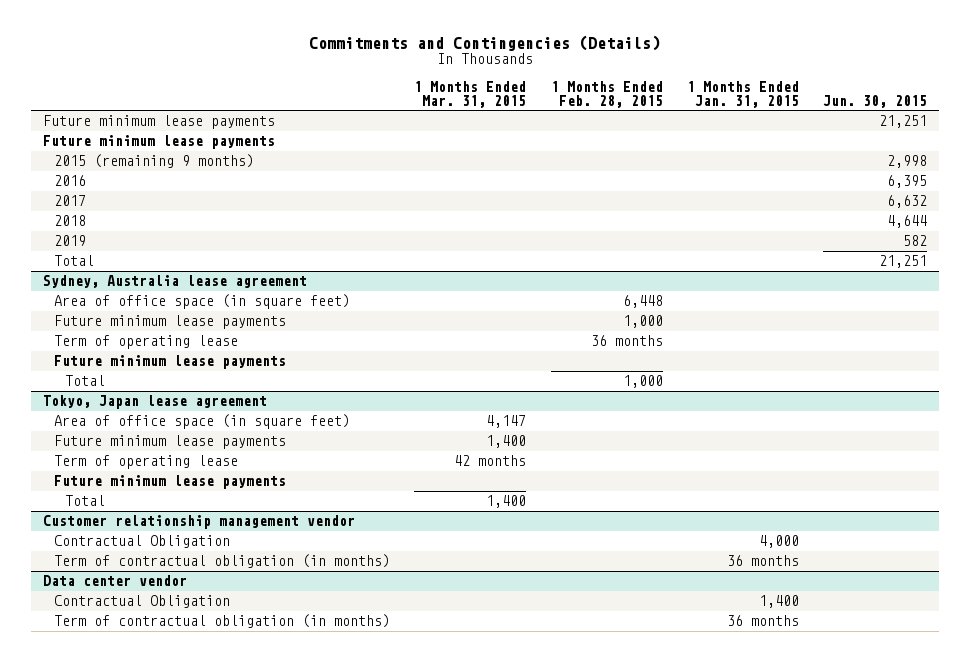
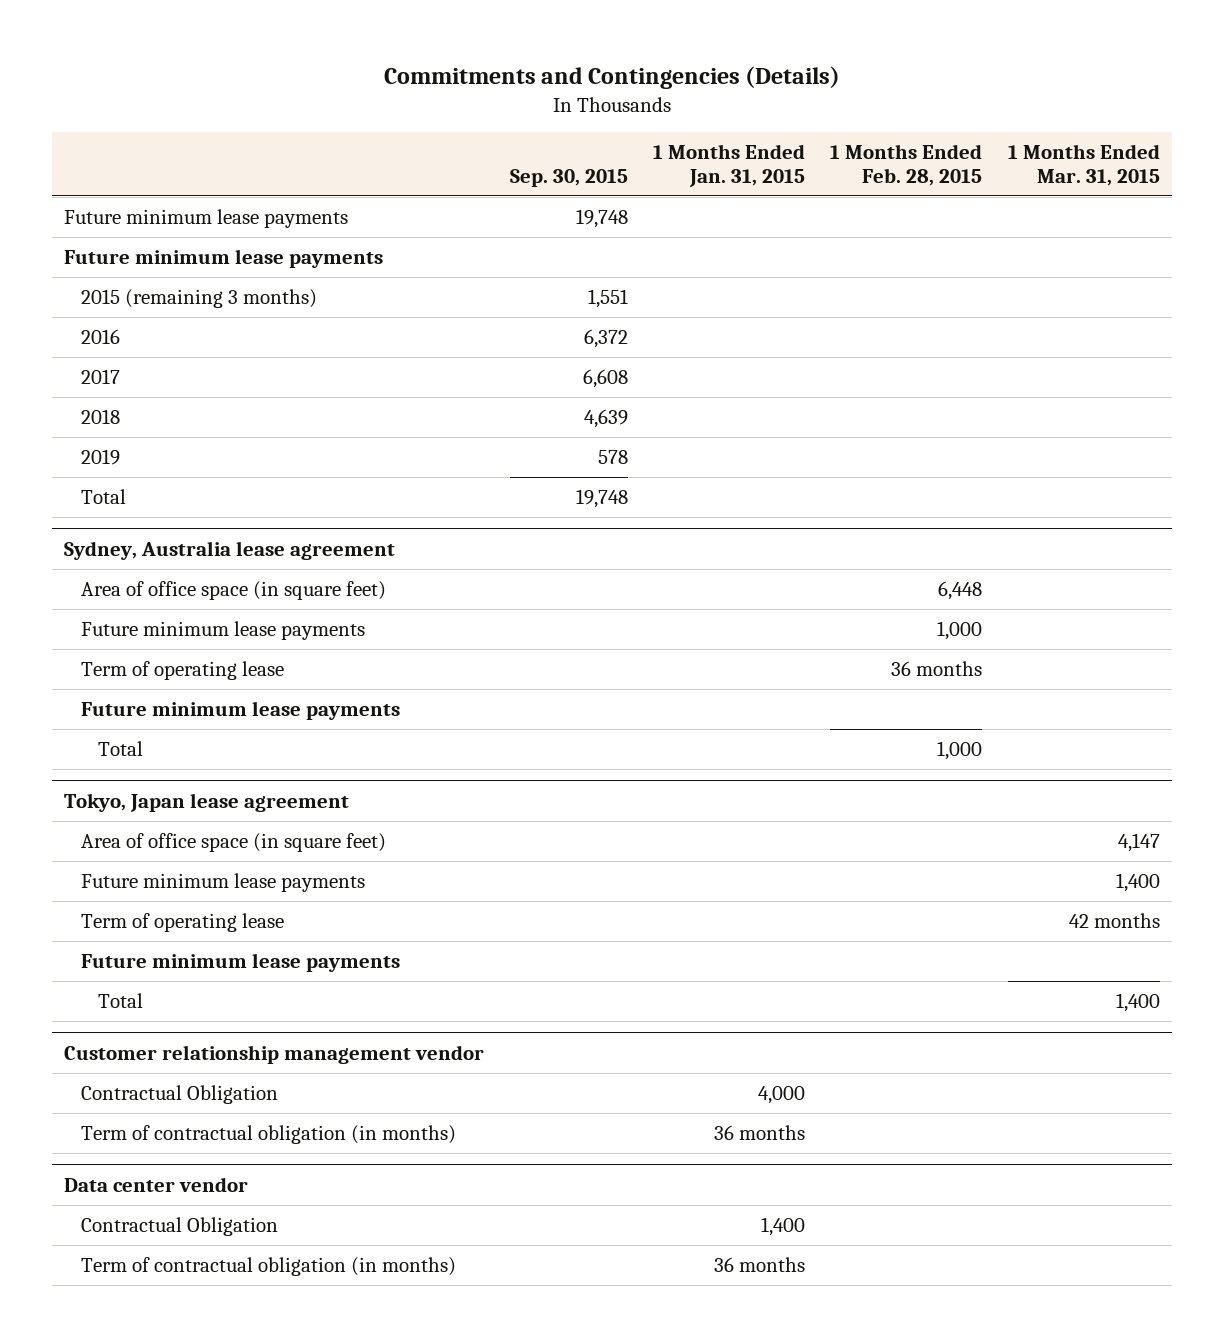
- | 1 Months Ended Mar. 31, 2015 | 1 Months Ended Feb. 28, 2015 | 1 Months Ended Jan. 31, 2015 | Jun. 30, 2015
+ | Sep. 30, 2015 | 1 Months Ended Jan. 31, 2015 | 1 Months Ended Feb. 28, 2015 | 1 Months Ended Mar. 31, 2015
- 2015 (remaining 9 months) | | | | 2,998
+ 2015 (remaining 3 months) | 1,551 | | |

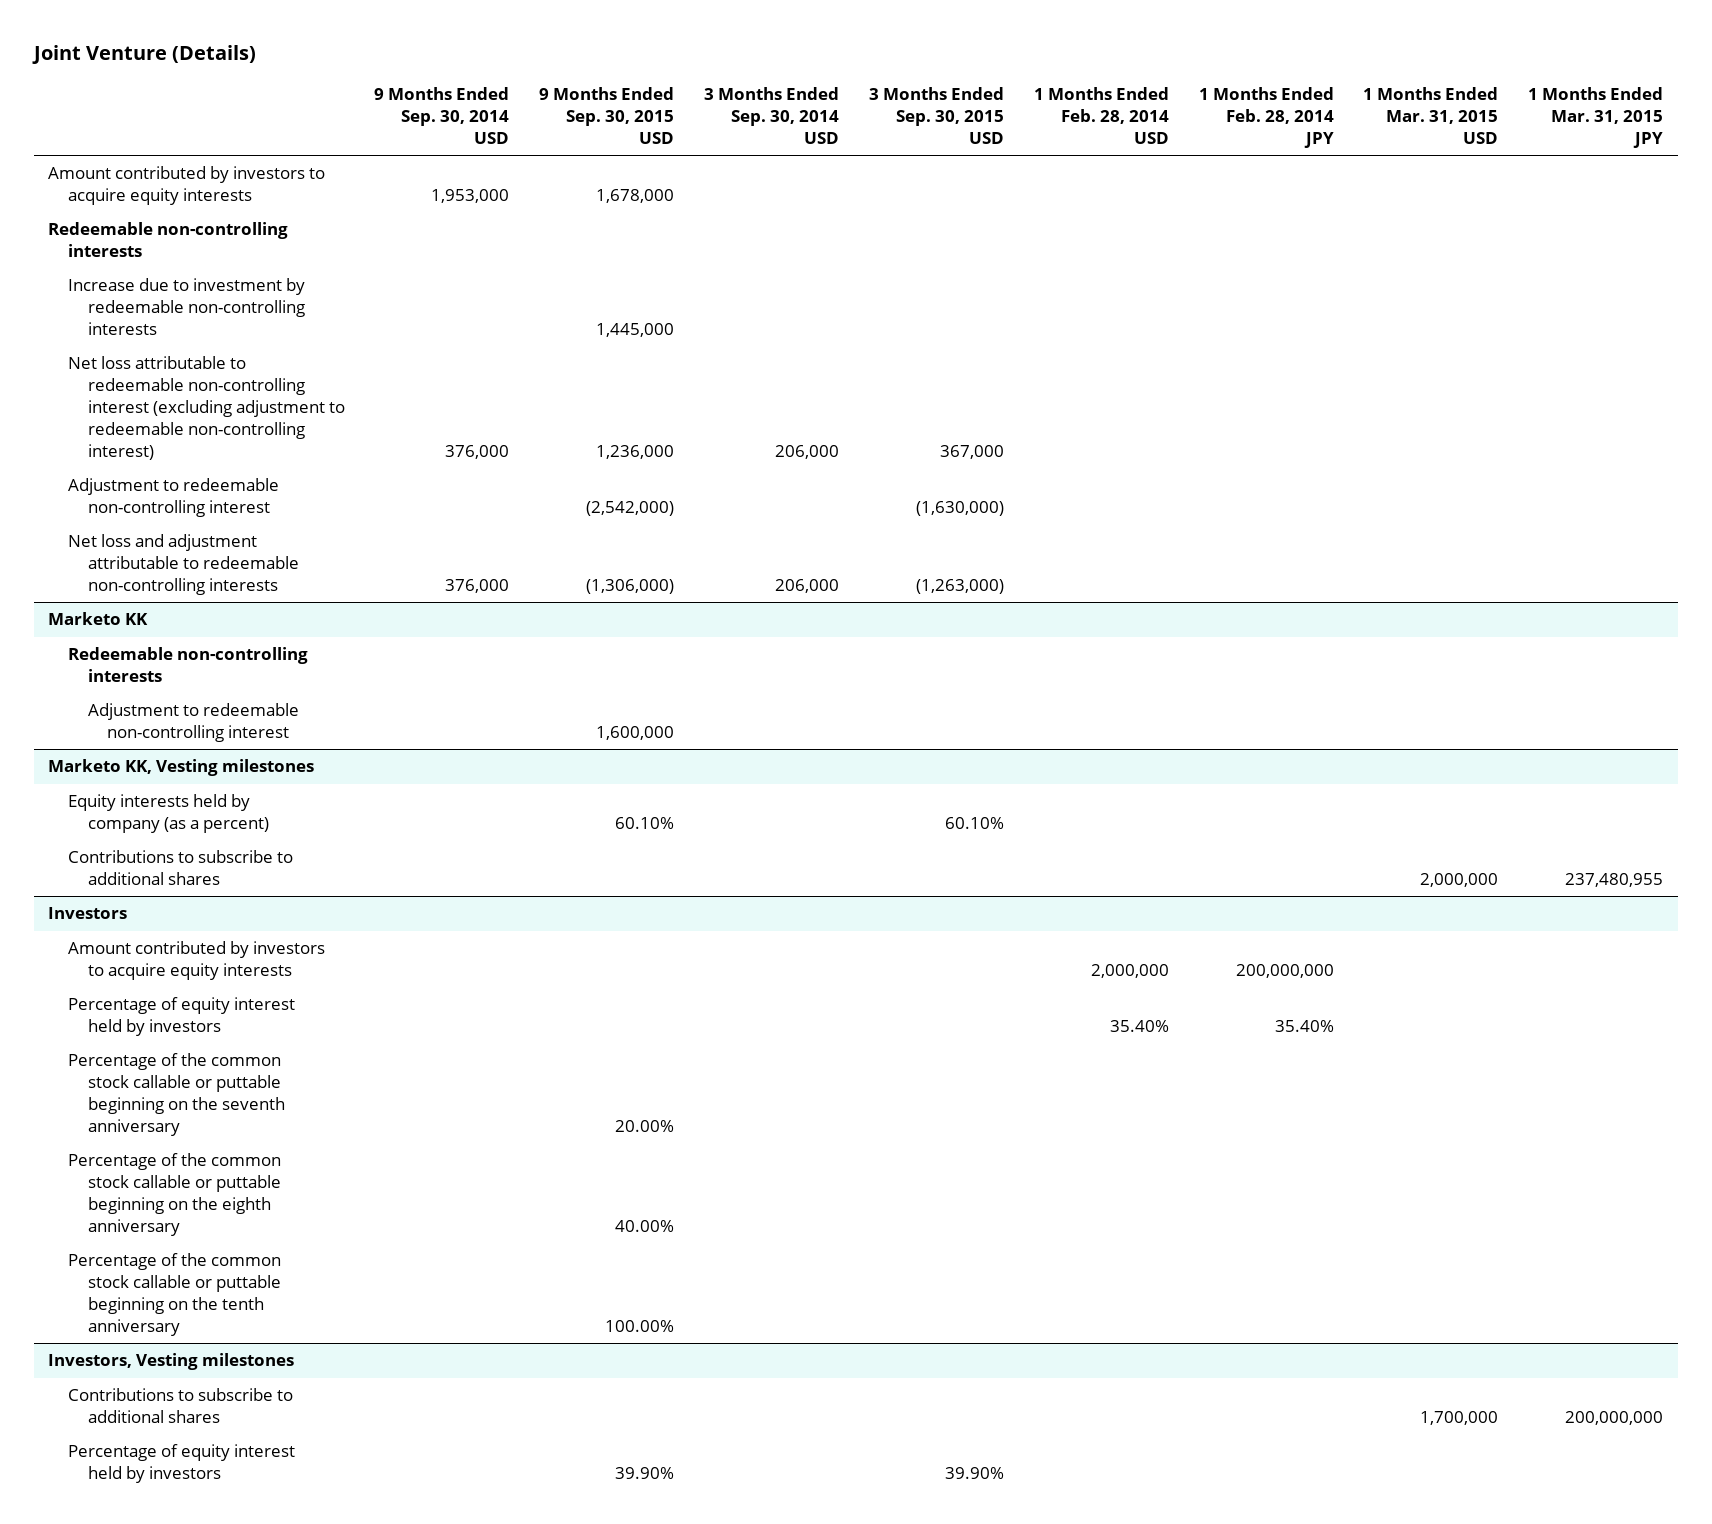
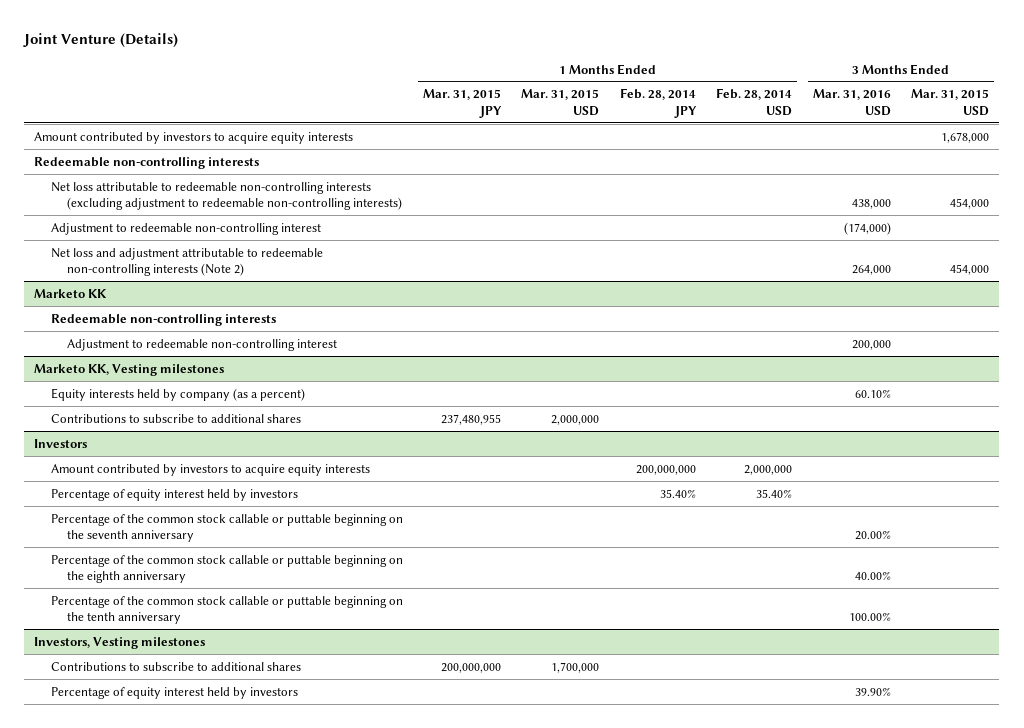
- | 9 Months Ended Sep. 30, 2014 USD | 9 Months Ended Sep. 30, 2015 USD | 3 Months Ended Sep. 30, 2014 USD | 3 Months Ended Sep. 30, 2015 USD | 1 Months Ended Feb. 28, 2014 USD | 1 Months Ended Feb. 28, 2014 JPY | 1 Months Ended Mar. 31, 2015 USD | 1 Months Ended Mar. 31, 2015 JPY
+ | 1 Months Ended Mar. 31, 2015 JPY | 1 Months Ended Mar. 31, 2015 USD | 1 Months Ended Feb. 28, 2014 JPY | 1 Months Ended Feb. 28, 2014 USD | 3 Months Ended Mar. 31, 2016 USD | 3 Months Ended Mar. 31, 2015 USD
- Increase due to investment by redeemable non-controlling interests | | 1,445,000 | | | | | |
- Net loss attributable to redeemable non-controlling interest (excluding adjustment to redeemable non-controlling interest) | 376,000 | 1,236,000 | 206,000 | 367,000 | | | |
+ Net loss attributable to redeemable non-controlling interests (excluding adjustment to redeemable non-controlling interests) | | | | | 438,000 | 454,000
- Net loss and adjustment attributable to redeemable non-controlling interests | 376,000 | (1,306,000) | 206,000 | (1,263,000) | | | |
+ Net loss and adjustment attributable to redeemable non-controlling interests (Note 2) | | | | | 264,000 | 454,000

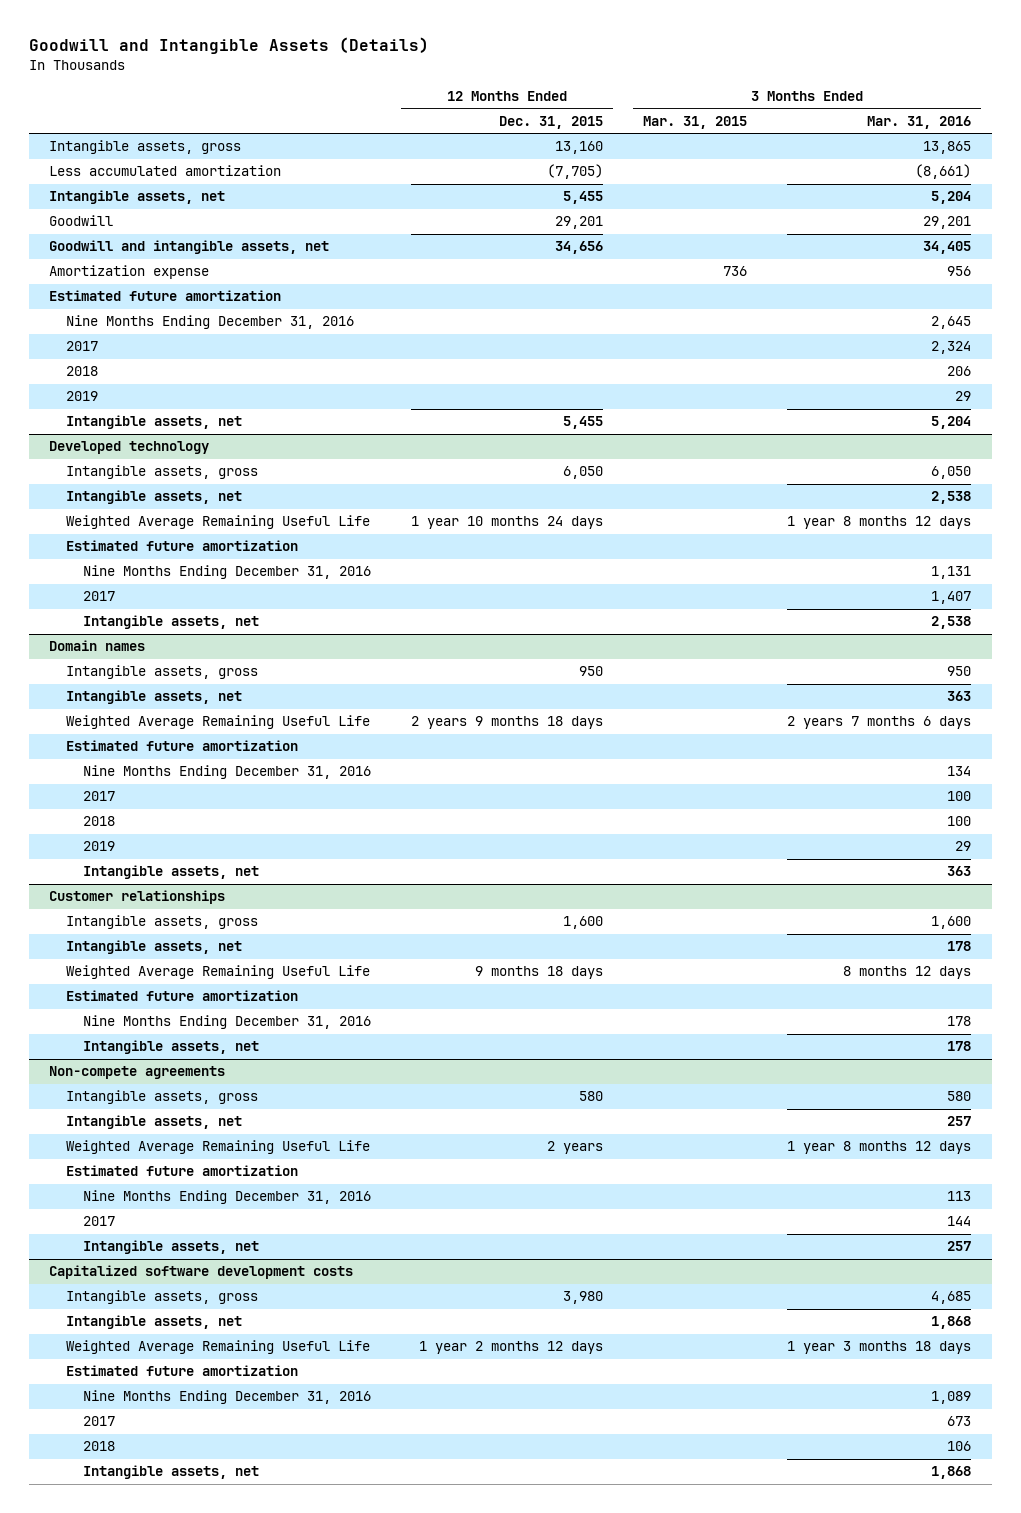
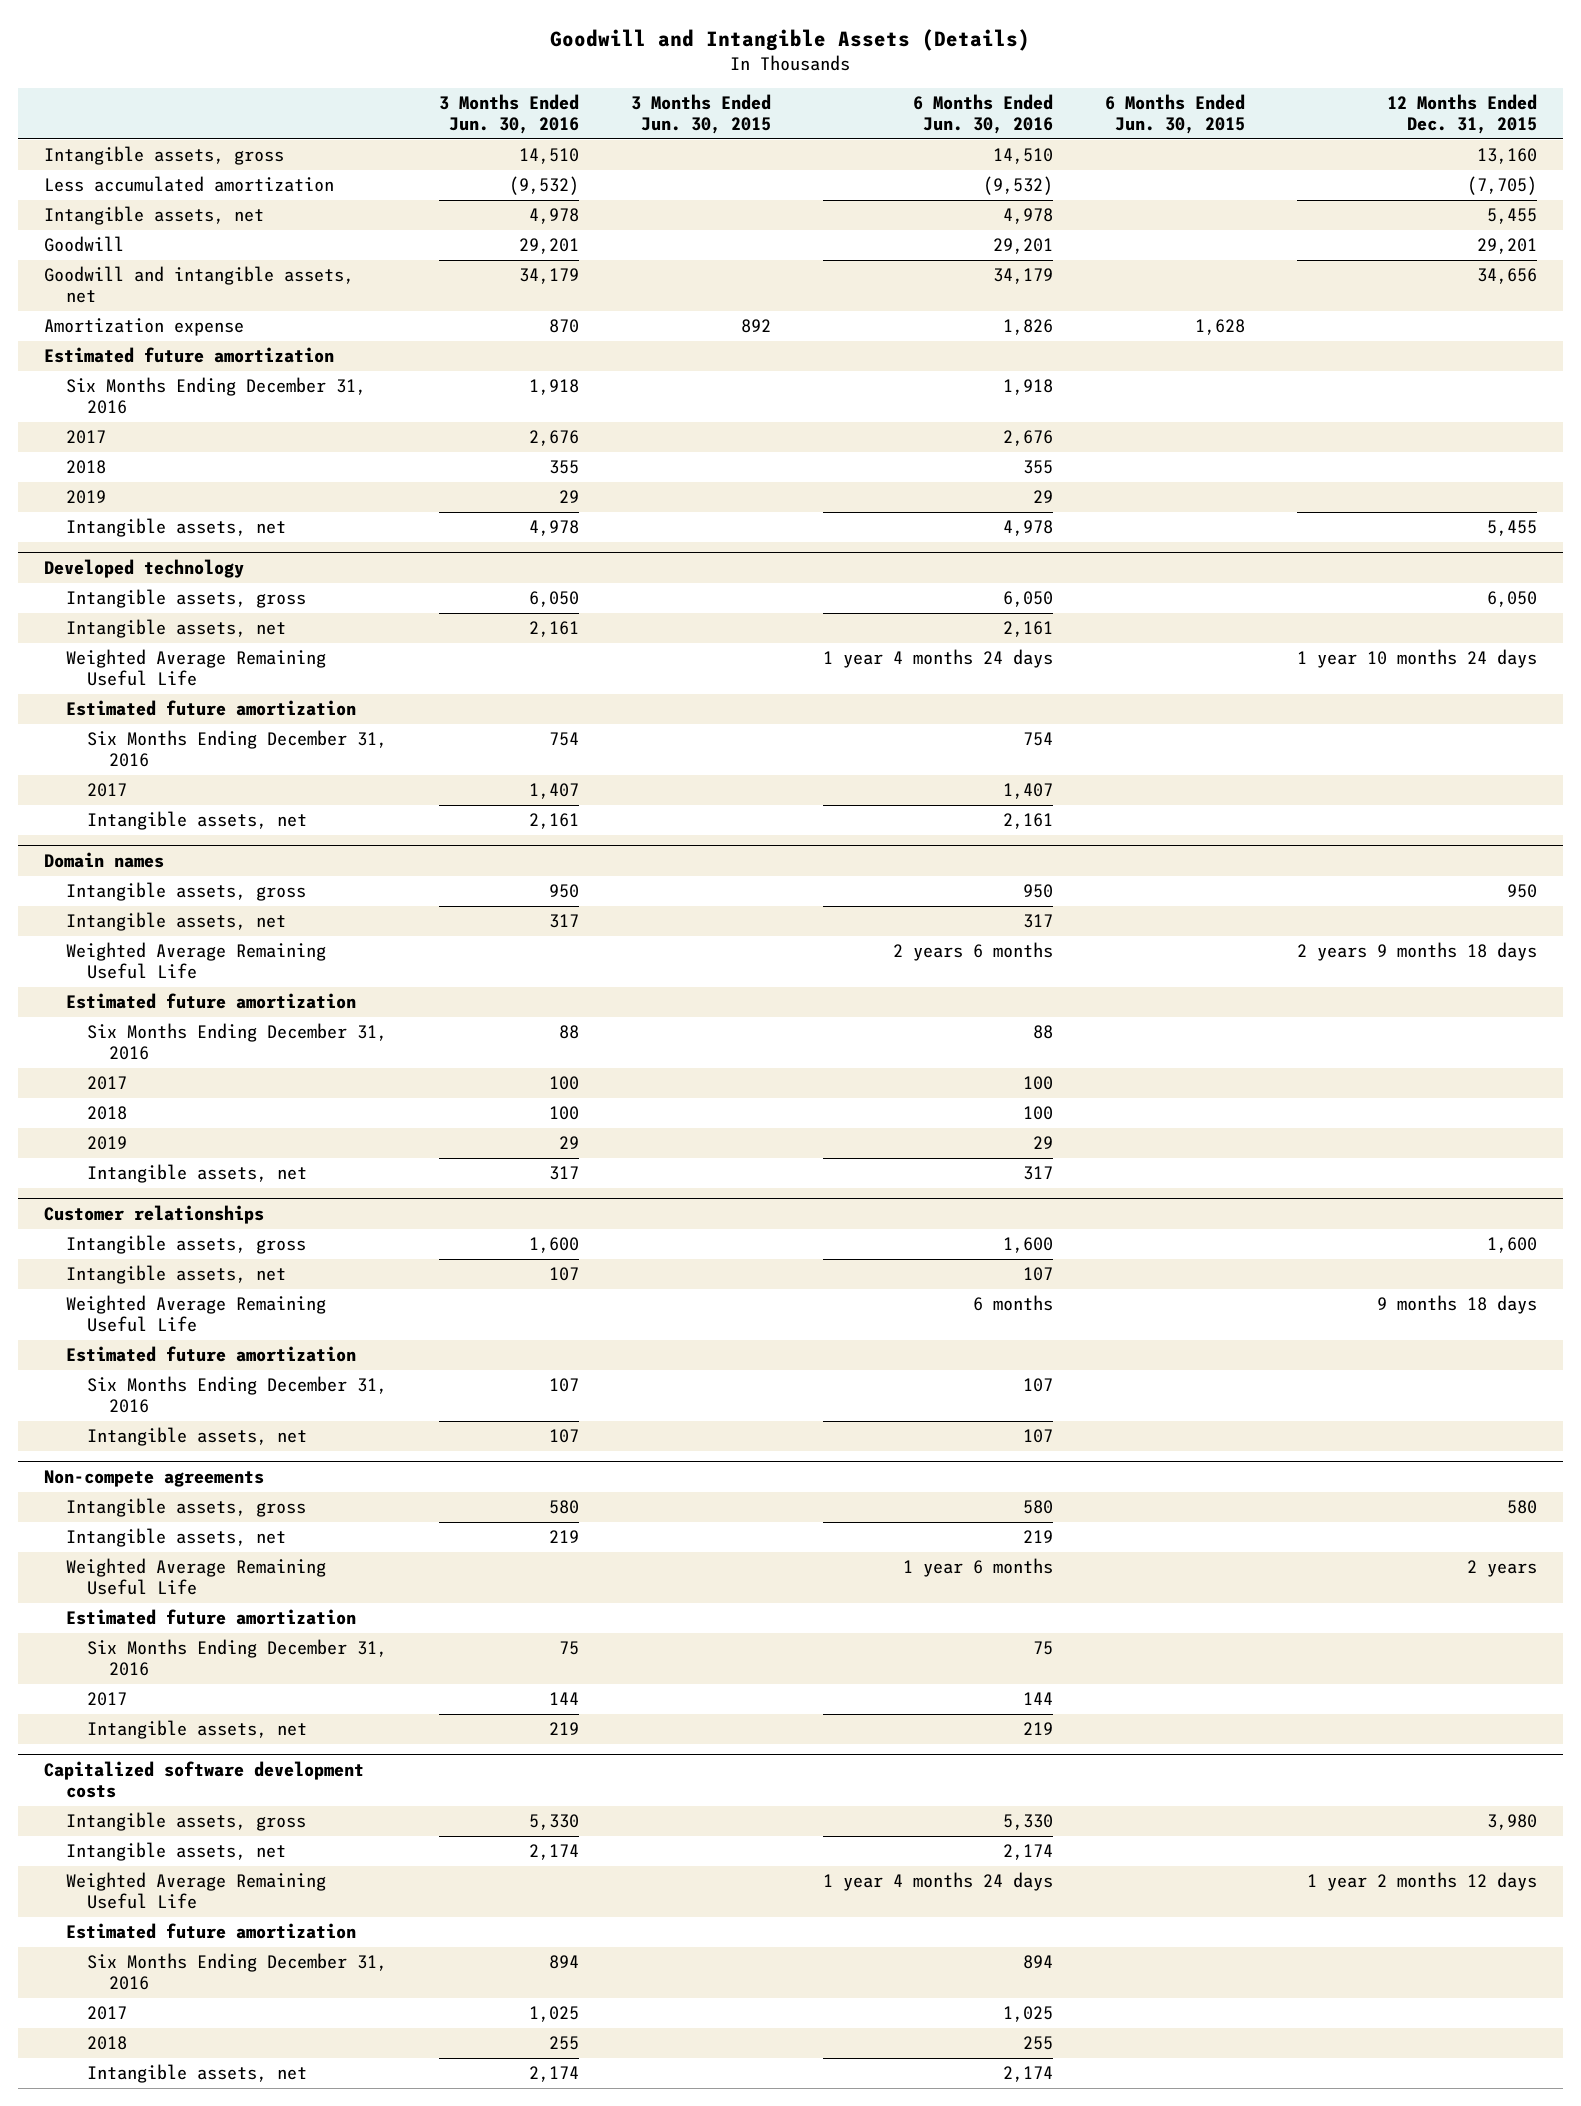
- | 12 Months Ended Dec. 31, 2015 | 3 Months Ended Mar. 31, 2015 | 3 Months Ended Mar. 31, 2016
+ | 3 Months Ended Jun. 30, 2016 | 3 Months Ended Jun. 30, 2015 | 6 Months Ended Jun. 30, 2016 | 6 Months Ended Jun. 30, 2015 | 12 Months Ended Dec. 31, 2015
- Nine Months Ending December 31, 2016 | | | 2,645
+ Six Months Ending December 31, 2016 | 1,918 | | 1,918 | |
@ Developed technology
- Nine Months Ending December 31, 2016 | | | 1,131
+ Six Months Ending December 31, 2016 | 754 | | 754 | |
@ Domain names
- Nine Months Ending December 31, 2016 | | | 134
+ Six Months Ending December 31, 2016 | 88 | | 88 | |
@ Customer relationships
- Nine Months Ending December 31, 2016 | | | 178
+ Six Months Ending December 31, 2016 | 107 | | 107 | |
@ Non-compete agreements
- Nine Months Ending December 31, 2016 | | | 113
+ Six Months Ending December 31, 2016 | 75 | | 75 | |
@ Capitalized software development costs
- Nine Months Ending December 31, 2016 | | | 1,089
+ Six Months Ending December 31, 2016 | 894 | | 894 | |

